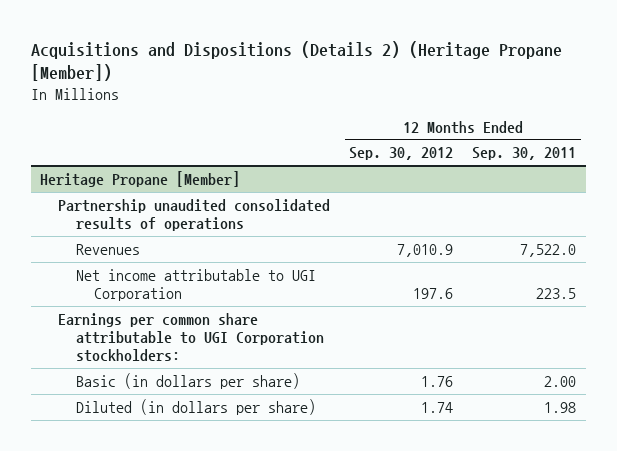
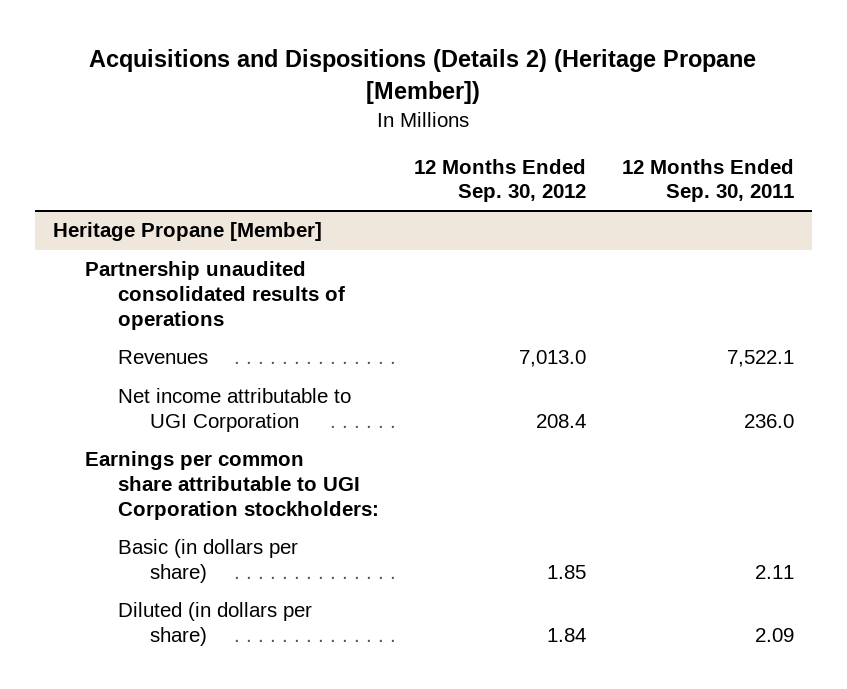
@ Heritage Propane [Member]
- Revenues | 7,010.9 | 7,522.0
- Net income attributable to UGI Corporation | 197.6 | 223.5
+ Revenues | 7,013.0 | 7,522.1
+ Net income attributable to UGI Corporation | 208.4 | 236.0
- Basic (in dollars per share) | 1.76 | 2.00
- Diluted (in dollars per share) | 1.74 | 1.98
+ Basic (in dollars per share) | 1.85 | 2.11
+ Diluted (in dollars per share) | 1.84 | 2.09

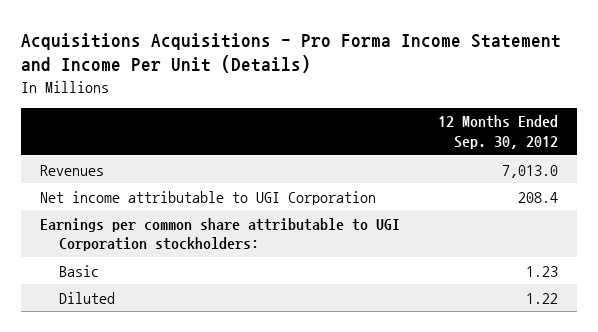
- Acquisitions and Dispositions (Details 2) (Heritage Propane [Member])
+ Acquisitions Acquisitions - Pro Forma Income Statement and Income Per Unit (Details)
- | 12 Months Ended Sep. 30, 2012 | 12 Months Ended Sep. 30, 2011
+ | 12 Months Ended Sep. 30, 2012
- Heritage Propane [Member]
- Partnership unaudited consolidated results of operations
- Basic (in dollars per share) | 1.85 | 2.11
- Diluted (in dollars per share) | 1.84 | 2.09
+ Basic | 1.23
+ Diluted | 1.22

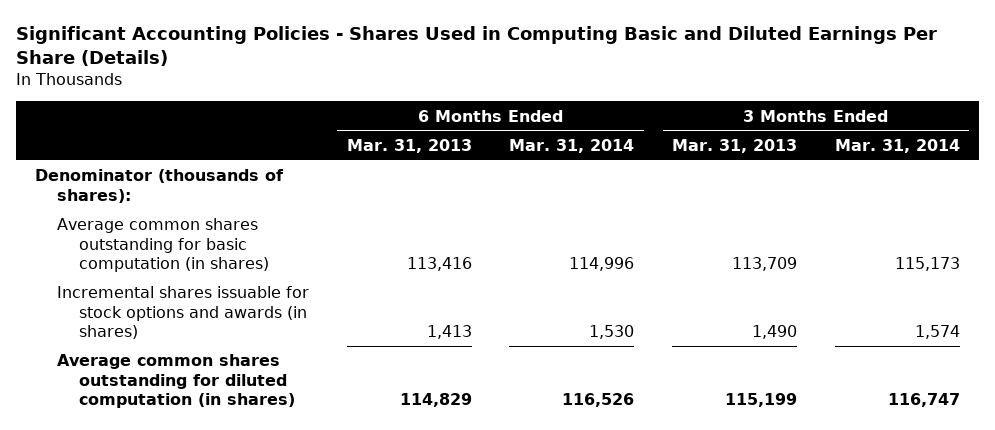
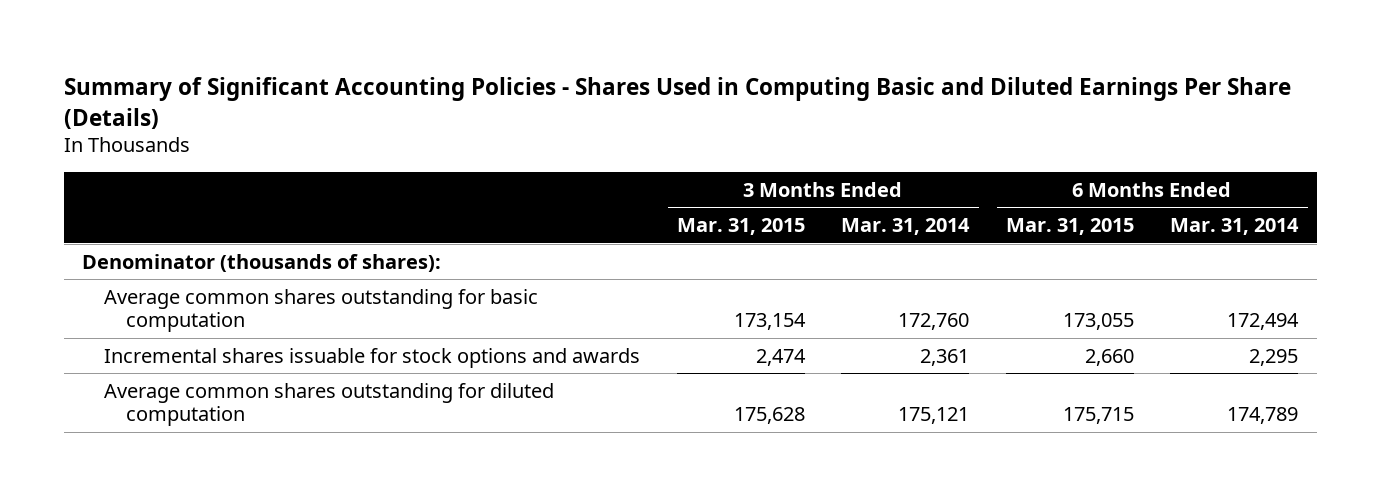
- Significant Accounting Policies - Shares Used in Computing Basic and Diluted Earnings Per Share (Details)
+ Summary of Significant Accounting Policies - Shares Used in Computing Basic and Diluted Earnings Per Share (Details)
- | 6 Months Ended Mar. 31, 2013 | 6 Months Ended Mar. 31, 2014 | 3 Months Ended Mar. 31, 2013 | 3 Months Ended Mar. 31, 2014
+ | 3 Months Ended Mar. 31, 2015 | 3 Months Ended Mar. 31, 2014 | 6 Months Ended Mar. 31, 2015 | 6 Months Ended Mar. 31, 2014
- Average common shares outstanding for basic computation (in shares) | 113,416 | 114,996 | 113,709 | 115,173
- Incremental shares issuable for stock options and awards (in shares) | 1,413 | 1,530 | 1,490 | 1,574
- Average common shares outstanding for diluted computation (in shares) | 114,829 | 116,526 | 115,199 | 116,747
+ Average common shares outstanding for basic computation | 173,154 | 172,760 | 173,055 | 172,494
+ Incremental shares issuable for stock options and awards | 2,474 | 2,361 | 2,660 | 2,295
+ Average common shares outstanding for diluted computation | 175,628 | 175,121 | 175,715 | 174,789

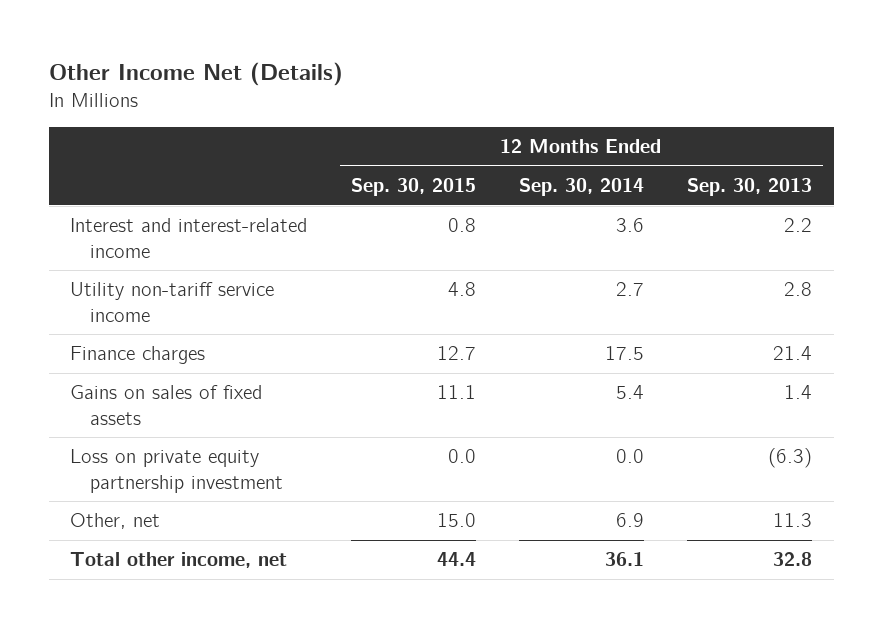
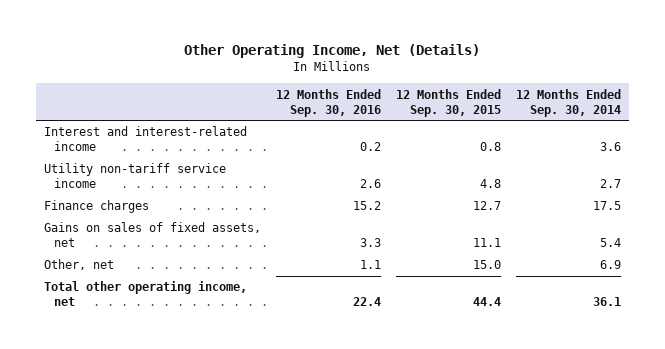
- Other Income Net (Details)
+ Other Operating Income, Net (Details)
- | 12 Months Ended Sep. 30, 2015 | 12 Months Ended Sep. 30, 2014 | 12 Months Ended Sep. 30, 2013
+ | 12 Months Ended Sep. 30, 2016 | 12 Months Ended Sep. 30, 2015 | 12 Months Ended Sep. 30, 2014
- Gains on sales of fixed assets | 11.1 | 5.4 | 1.4
- Loss on private equity partnership investment | 0.0 | 0.0 | (6.3)
+ Gains on sales of fixed assets, net | 3.3 | 11.1 | 5.4
- Total other income, net | 44.4 | 36.1 | 32.8
+ Total other operating income, net | 22.4 | 44.4 | 36.1

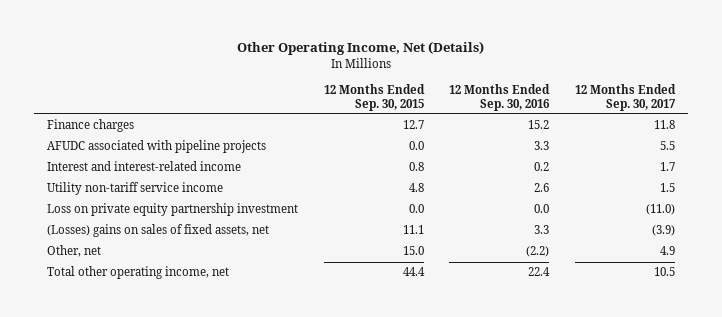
- | 12 Months Ended Sep. 30, 2016 | 12 Months Ended Sep. 30, 2015 | 12 Months Ended Sep. 30, 2014
+ | 12 Months Ended Sep. 30, 2015 | 12 Months Ended Sep. 30, 2016 | 12 Months Ended Sep. 30, 2017
moved up: Finance charges | 12.7 | 15.2 | 11.8
+ AFUDC associated with pipeline projects | 0.0 | 3.3 | 5.5
- Gains on sales of fixed assets, net | 3.3 | 11.1 | 5.4
- Other, net | 1.1 | 15.0 | 6.9
+ Loss on private equity partnership investment | 0.0 | 0.0 | (11.0)
+ (Losses) gains on sales of fixed assets, net | 11.1 | 3.3 | (3.9)
+ Other, net | 15.0 | (2.2) | 4.9

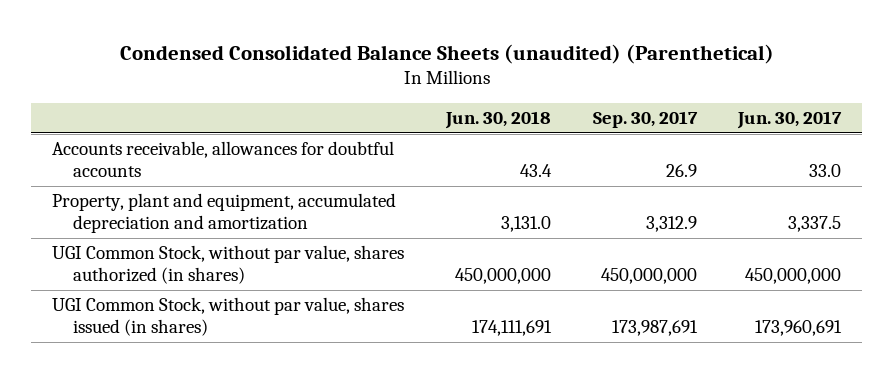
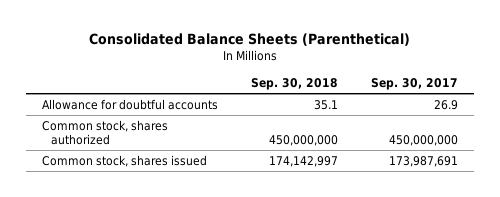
- Condensed Consolidated Balance Sheets (unaudited) (Parenthetical)
+ Consolidated Balance Sheets (Parenthetical)
- | Jun. 30, 2018 | Sep. 30, 2017 | Jun. 30, 2017
+ | Sep. 30, 2018 | Sep. 30, 2017
- Accounts receivable, allowances for doubtful accounts | 43.4 | 26.9 | 33.0
- Property, plant and equipment, accumulated depreciation and amortization | 3,131.0 | 3,312.9 | 3,337.5
- UGI Common Stock, without par value, shares authorized (in shares) | 450,000,000 | 450,000,000 | 450,000,000
- UGI Common Stock, without par value, shares issued (in shares) | 174,111,691 | 173,987,691 | 173,960,691
+ Allowance for doubtful accounts | 35.1 | 26.9
+ Common stock, shares authorized | 450,000,000 | 450,000,000
+ Common stock, shares issued | 174,142,997 | 173,987,691

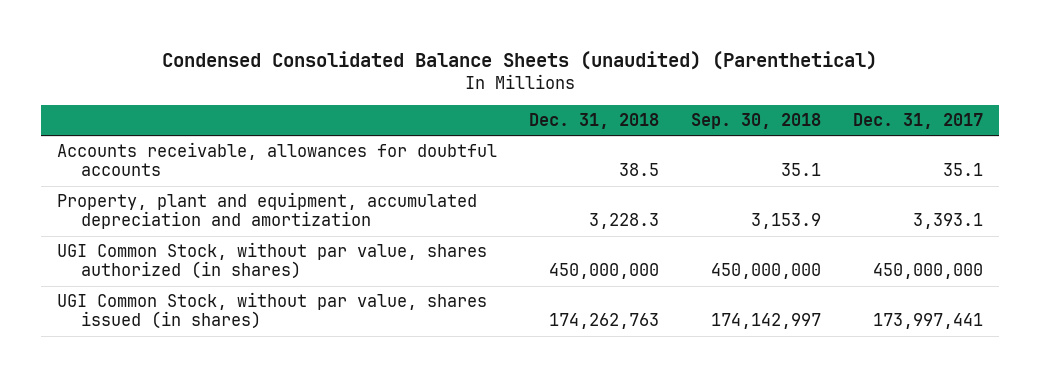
- Consolidated Balance Sheets (Parenthetical)
+ Condensed Consolidated Balance Sheets (unaudited) (Parenthetical)
- | Sep. 30, 2018 | Sep. 30, 2017
+ | Dec. 31, 2018 | Sep. 30, 2018 | Dec. 31, 2017
- Allowance for doubtful accounts | 35.1 | 26.9
- Common stock, shares authorized | 450,000,000 | 450,000,000
- Common stock, shares issued | 174,142,997 | 173,987,691
+ Accounts receivable, allowances for doubtful accounts | 38.5 | 35.1 | 35.1
+ Property, plant and equipment, accumulated depreciation and amortization | 3,228.3 | 3,153.9 | 3,393.1
+ UGI Common Stock, without par value, shares authorized (in shares) | 450,000,000 | 450,000,000 | 450,000,000
+ UGI Common Stock, without par value, shares issued (in shares) | 174,262,763 | 174,142,997 | 173,997,441

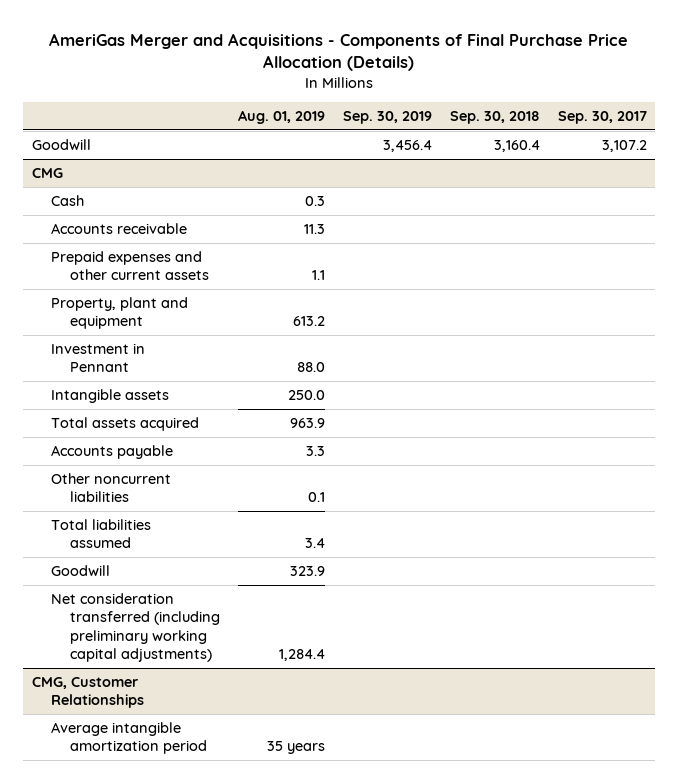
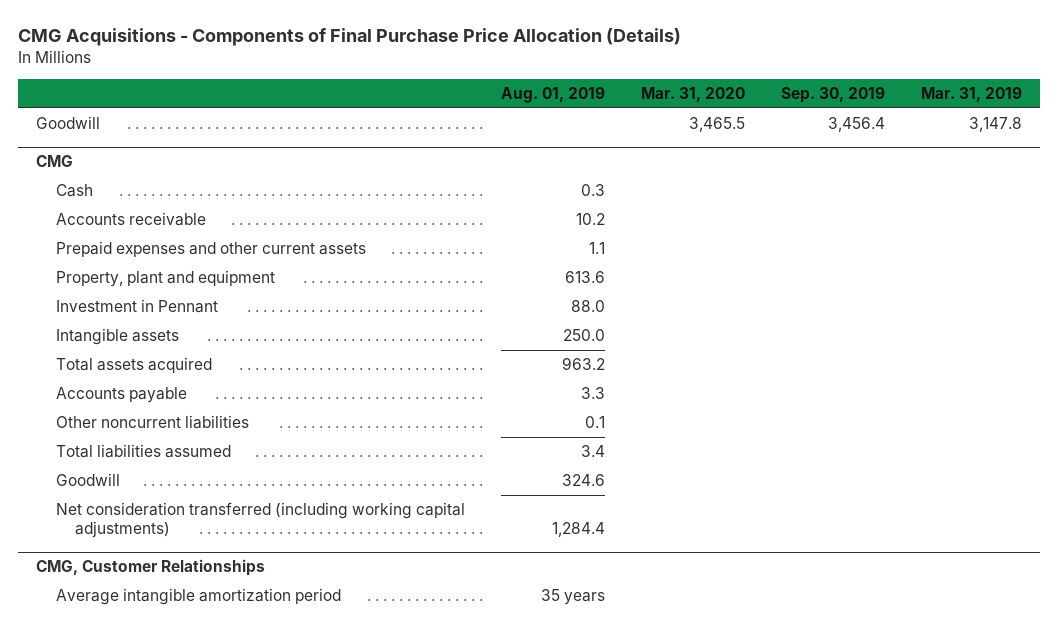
- AmeriGas Merger and Acquisitions - Components of Final Purchase Price Allocation (Details)
+ CMG Acquisitions - Components of Final Purchase Price Allocation (Details)
- | Aug. 01, 2019 | Sep. 30, 2019 | Sep. 30, 2018 | Sep. 30, 2017
+ | Aug. 01, 2019 | Mar. 31, 2020 | Sep. 30, 2019 | Mar. 31, 2019
@ CMG
- Accounts receivable | 11.3 | | |
+ Accounts receivable | 10.2 | | |
- Property, plant and equipment | 613.2 | | |
+ Property, plant and equipment | 613.6 | | |
- Total assets acquired | 963.9 | | |
+ Total assets acquired | 963.2 | | |
- Goodwill | 323.9 | | |
- Net consideration transferred (including preliminary working capital adjustments) | 1,284.4 | | |
+ Goodwill | 324.6 | | |
+ Net consideration transferred (including working capital adjustments) | 1,284.4 | | |

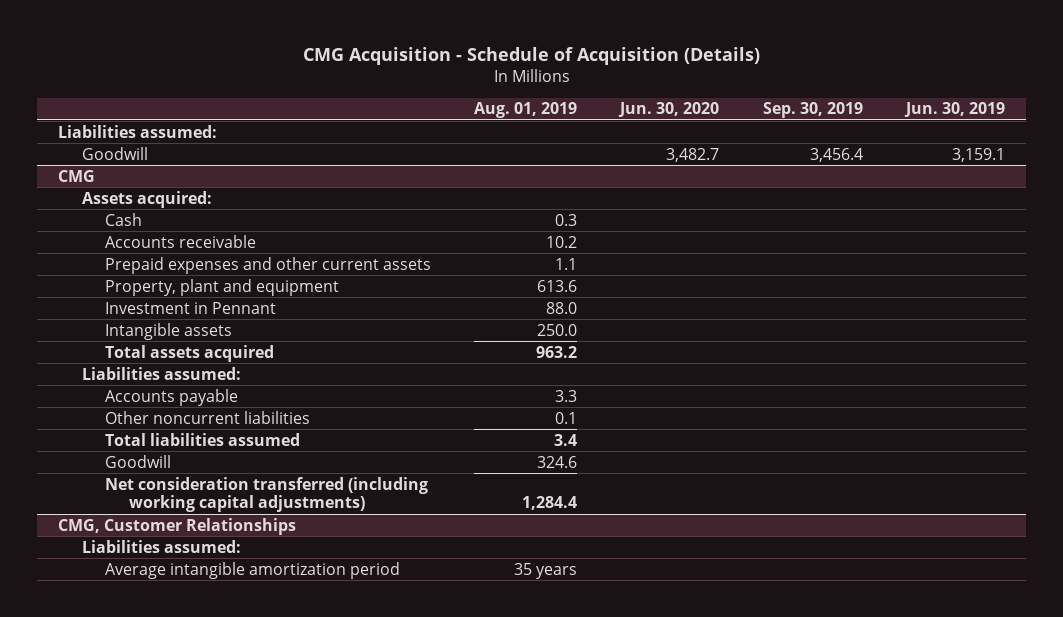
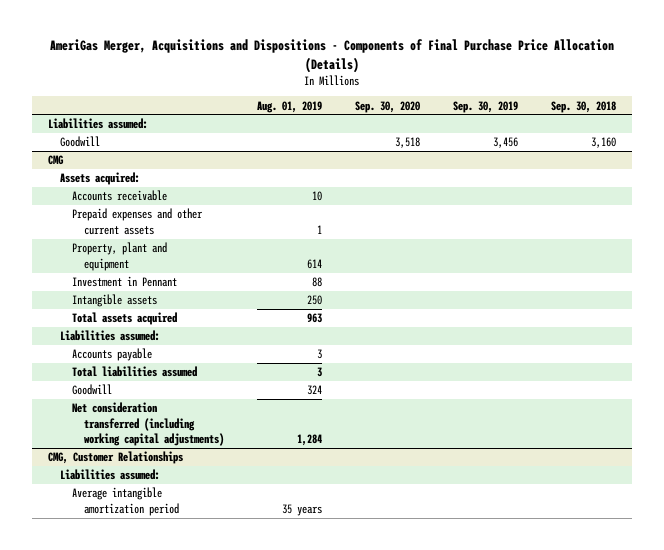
- CMG Acquisition - Schedule of Acquisition (Details)
+ AmeriGas Merger, Acquisitions and Dispositions - Components of Final Purchase Price Allocation (Details)
- | Aug. 01, 2019 | Jun. 30, 2020 | Sep. 30, 2019 | Jun. 30, 2019
+ | Aug. 01, 2019 | Sep. 30, 2020 | Sep. 30, 2019 | Sep. 30, 2018
- Goodwill | | 3,482.7 | 3,456.4 | 3,159.1
+ Goodwill | | 3,518 | 3,456 | 3,160
@ CMG
- Cash | 0.3 | | |
- Accounts receivable | 10.2 | | |
- Prepaid expenses and other current assets | 1.1 | | |
- Property, plant and equipment | 613.6 | | |
- Investment in Pennant | 88.0 | | |
- Intangible assets | 250.0 | | |
- Total assets acquired | 963.2 | | |
+ Accounts receivable | 10 | | |
+ Prepaid expenses and other current assets | 1 | | |
+ Property, plant and equipment | 614 | | |
+ Investment in Pennant | 88 | | |
+ Intangible assets | 250 | | |
+ Total assets acquired | 963 | | |
- Accounts payable | 3.3 | | |
- Other noncurrent liabilities | 0.1 | | |
- Total liabilities assumed | 3.4 | | |
- Goodwill | 324.6 | | |
- Net consideration transferred (including working capital adjustments) | 1,284.4 | | |
+ Accounts payable | 3 | | |
+ Total liabilities assumed | 3 | | |
+ Goodwill | 324 | | |
+ Net consideration transferred (including working capital adjustments) | 1,284 | | |

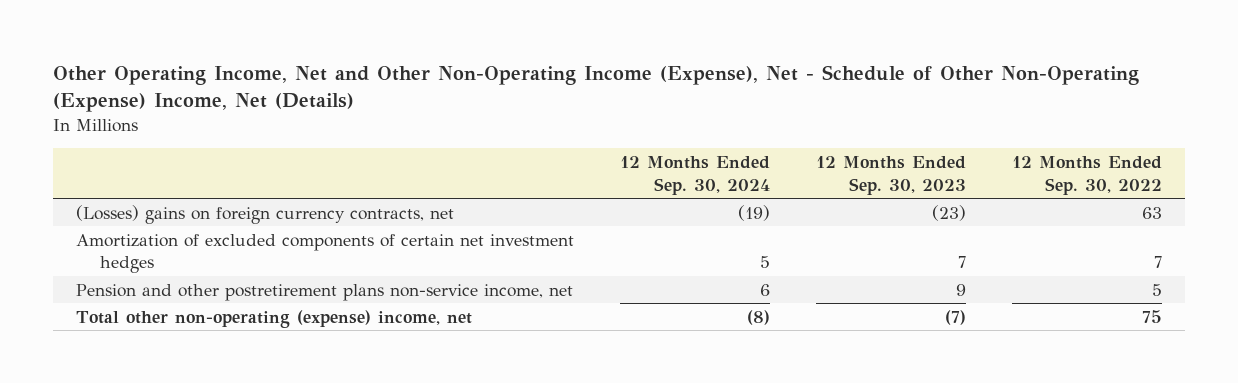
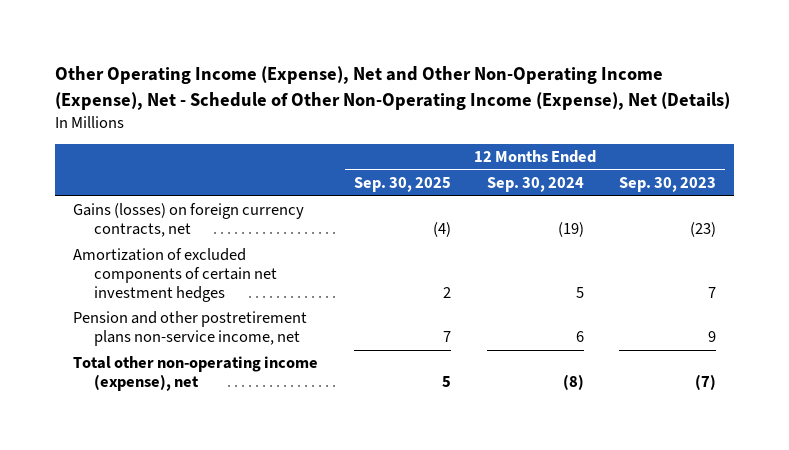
- Other Operating Income, Net and Other Non-Operating Income (Expense), Net - Schedule of Other Non-Operating (Expense) Income, Net (Details)
+ Other Operating Income (Expense), Net and Other Non-Operating Income (Expense), Net - Schedule of Other Non-Operating Income (Expense), Net (Details)
- | 12 Months Ended Sep. 30, 2024 | 12 Months Ended Sep. 30, 2023 | 12 Months Ended Sep. 30, 2022
+ | 12 Months Ended Sep. 30, 2025 | 12 Months Ended Sep. 30, 2024 | 12 Months Ended Sep. 30, 2023
- (Losses) gains on foreign currency contracts, net | (19) | (23) | 63
+ Gains (losses) on foreign currency contracts, net | (4) | (19) | (23)
- Total other non-operating (expense) income, net | (8) | (7) | 75
+ Total other non-operating income (expense), net | 5 | (8) | (7)

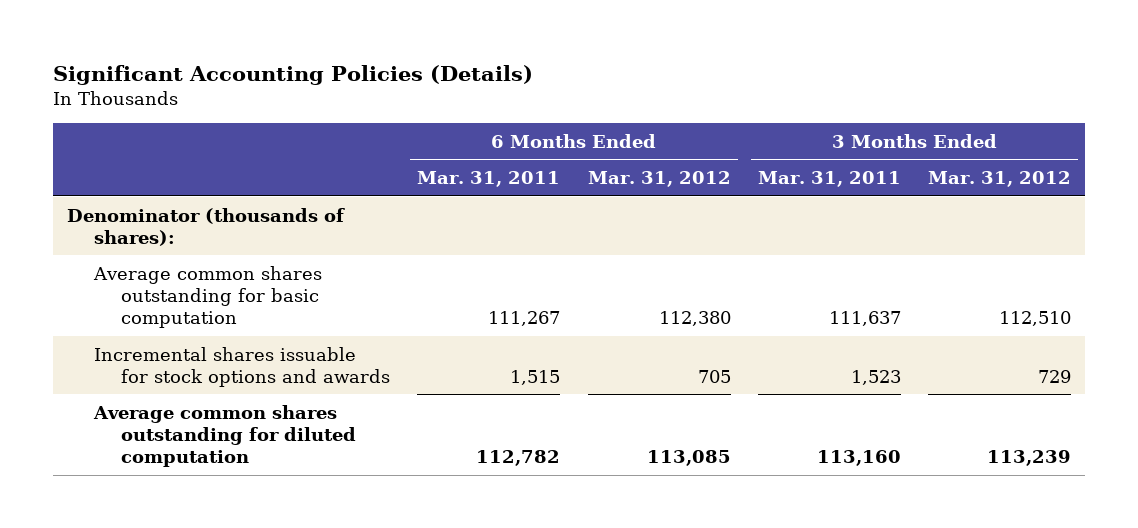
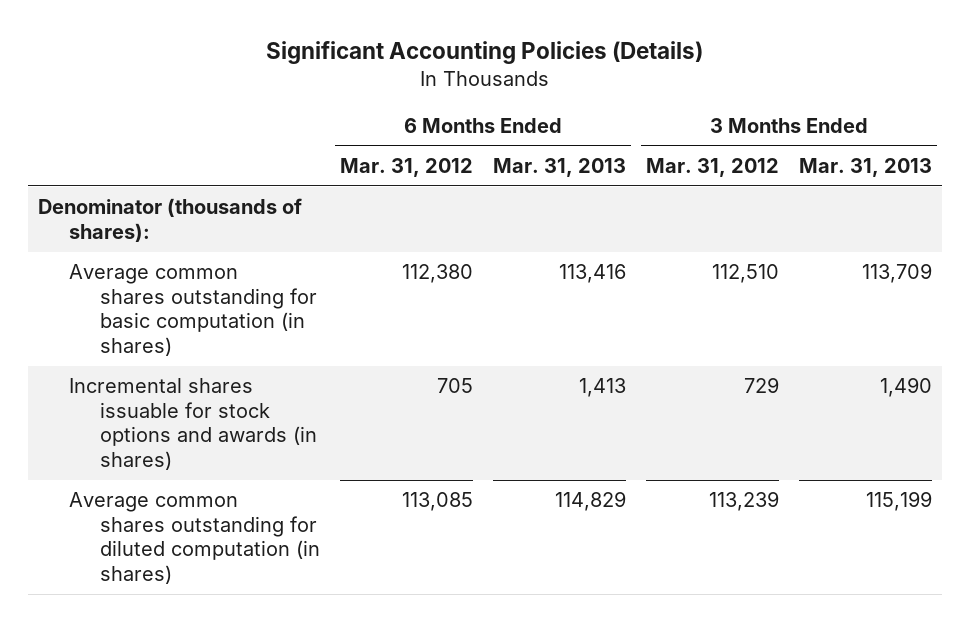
- | 6 Months Ended Mar. 31, 2011 | 6 Months Ended Mar. 31, 2012 | 3 Months Ended Mar. 31, 2011 | 3 Months Ended Mar. 31, 2012
+ | 6 Months Ended Mar. 31, 2012 | 6 Months Ended Mar. 31, 2013 | 3 Months Ended Mar. 31, 2012 | 3 Months Ended Mar. 31, 2013
- Average common shares outstanding for basic computation | 111,267 | 112,380 | 111,637 | 112,510
- Incremental shares issuable for stock options and awards | 1,515 | 705 | 1,523 | 729
- Average common shares outstanding for diluted computation | 112,782 | 113,085 | 113,160 | 113,239
+ Average common shares outstanding for basic computation (in shares) | 112,380 | 113,416 | 112,510 | 113,709
+ Incremental shares issuable for stock options and awards (in shares) | 705 | 1,413 | 729 | 1,490
+ Average common shares outstanding for diluted computation (in shares) | 113,085 | 114,829 | 113,239 | 115,199

